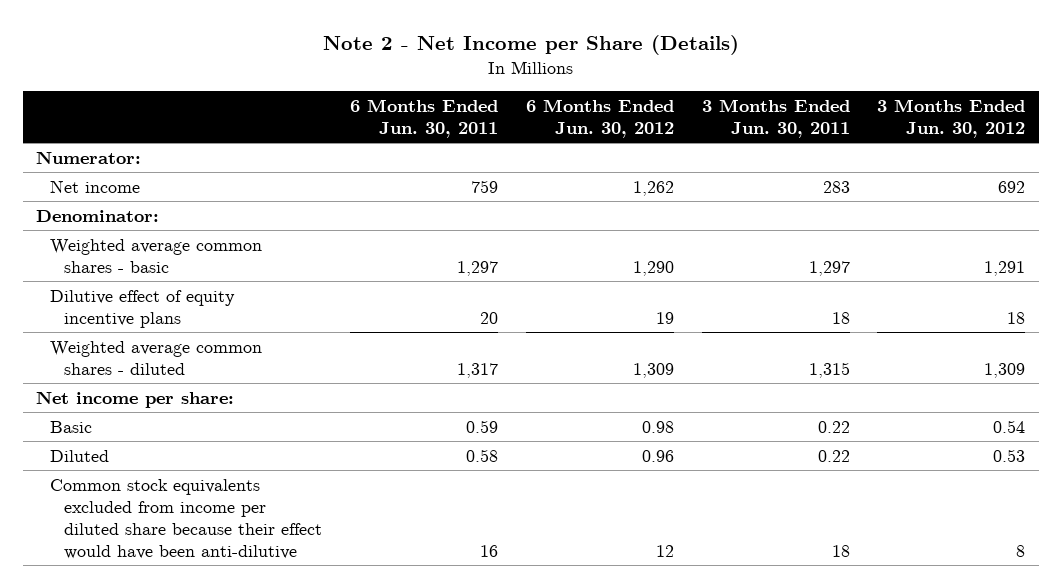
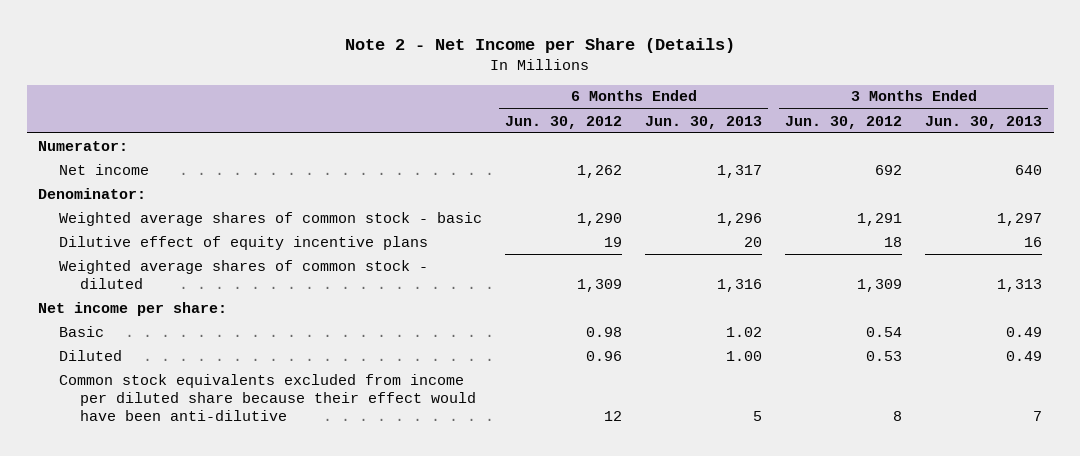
- | 6 Months Ended Jun. 30, 2011 | 6 Months Ended Jun. 30, 2012 | 3 Months Ended Jun. 30, 2011 | 3 Months Ended Jun. 30, 2012
+ | 6 Months Ended Jun. 30, 2012 | 6 Months Ended Jun. 30, 2013 | 3 Months Ended Jun. 30, 2012 | 3 Months Ended Jun. 30, 2013
- Weighted average common shares - basic | 1,297 | 1,290 | 1,297 | 1,291
+ Weighted average shares of common stock - basic | 1,290 | 1,296 | 1,291 | 1,297
- Weighted average common shares - diluted | 1,317 | 1,309 | 1,315 | 1,309
+ Weighted average shares of common stock - diluted | 1,309 | 1,316 | 1,309 | 1,313

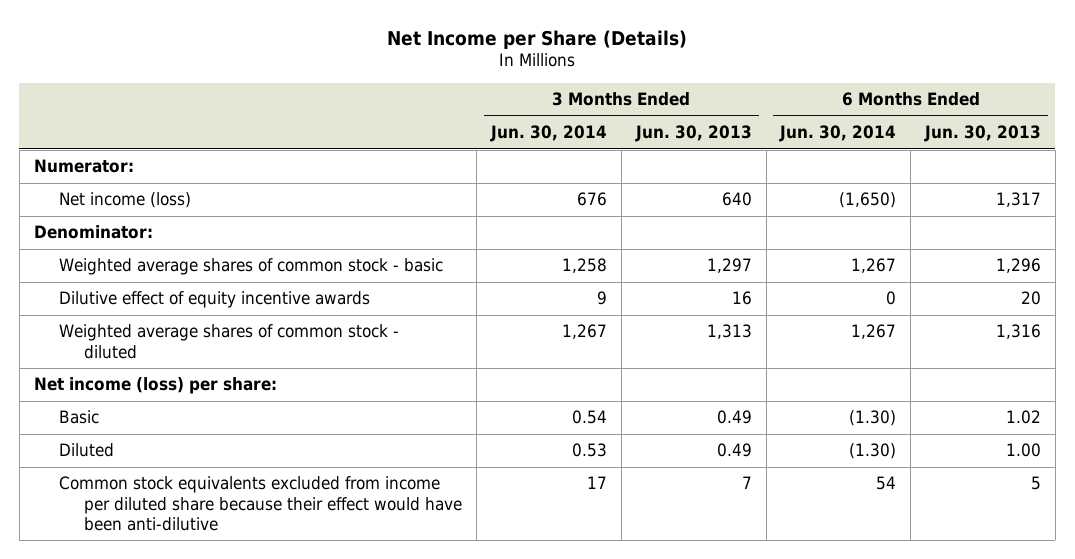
- Note 2 - Net Income per Share (Details)
+ Net Income per Share (Details)
- | 6 Months Ended Jun. 30, 2012 | 6 Months Ended Jun. 30, 2013 | 3 Months Ended Jun. 30, 2012 | 3 Months Ended Jun. 30, 2013
+ | 3 Months Ended Jun. 30, 2014 | 3 Months Ended Jun. 30, 2013 | 6 Months Ended Jun. 30, 2014 | 6 Months Ended Jun. 30, 2013
- Net income | 1,262 | 1,317 | 692 | 640
+ Net income (loss) | 676 | 640 | (1,650) | 1,317
- Dilutive effect of equity incentive plans | 19 | 20 | 18 | 16
+ Dilutive effect of equity incentive awards | 9 | 16 | 0 | 20
- Net income per share:
+ Net income (loss) per share:

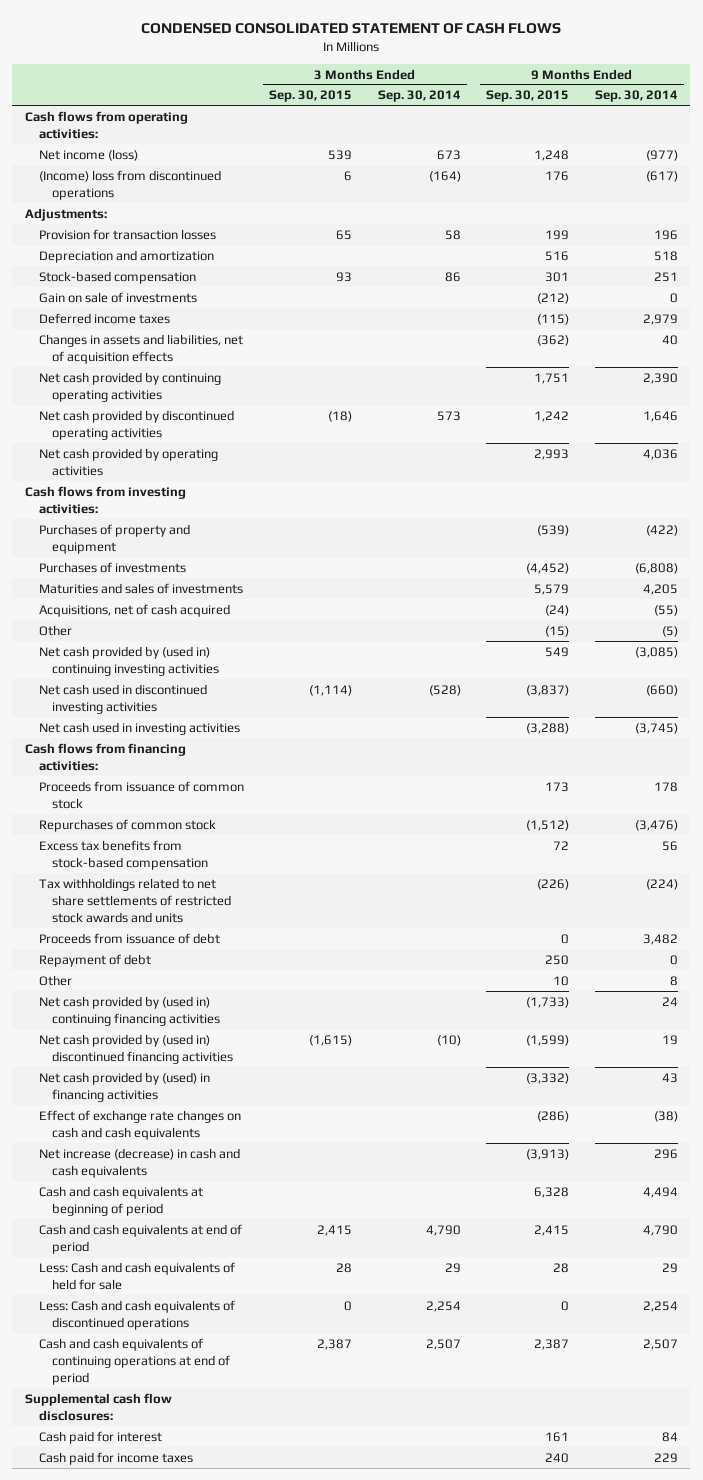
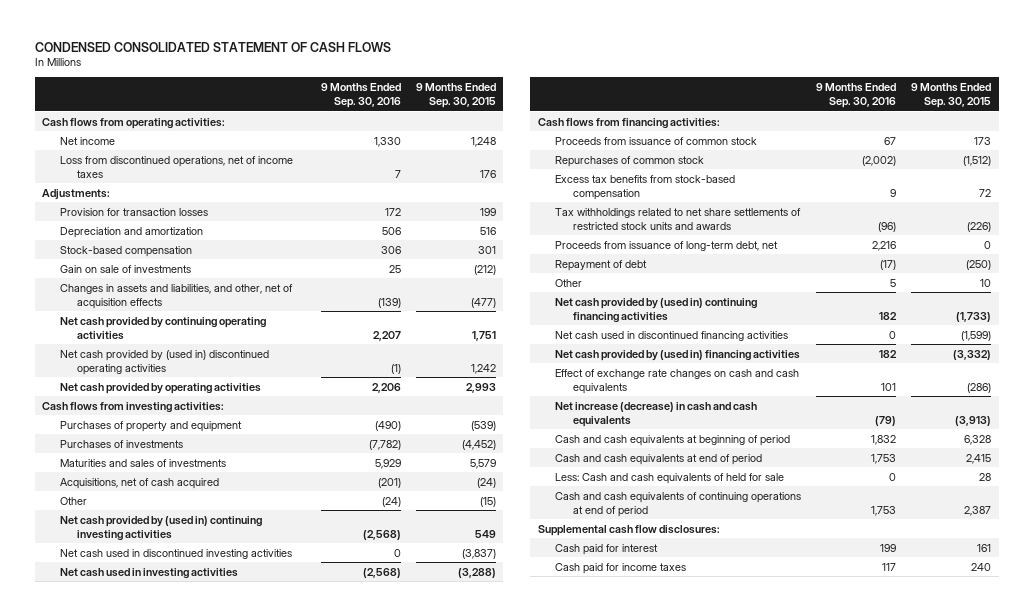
- | 3 Months Ended Sep. 30, 2015 | 3 Months Ended Sep. 30, 2014 | 9 Months Ended Sep. 30, 2015 | 9 Months Ended Sep. 30, 2014
+ | 9 Months Ended Sep. 30, 2016 | 9 Months Ended Sep. 30, 2015
- Net income (loss) | 539 | 673 | 1,248 | (977)
- (Income) loss from discontinued operations | 6 | (164) | 176 | (617)
+ Net income | 1,330 | 1,248
+ Loss from discontinued operations, net of income taxes | 7 | 176
- Deferred income taxes | | | (115) | 2,979
- Changes in assets and liabilities, net of acquisition effects | | | (362) | 40
+ Changes in assets and liabilities, and other, net of acquisition effects | (139) | (477)
- Net cash provided by discontinued operating activities | (18) | 573 | 1,242 | 1,646
+ Net cash provided by (used in) discontinued operating activities | (1) | 1,242
- Tax withholdings related to net share settlements of restricted stock awards and units | | | (226) | (224)
- Proceeds from issuance of debt | | | 0 | 3,482
- Repayment of debt | | | 250 | 0
+ Tax withholdings related to net share settlements of restricted stock units and awards | (96) | (226)
+ Proceeds from issuance of long-term debt, net | 2,216 | 0
+ Repayment of debt | (17) | (250)
- Net cash provided by (used in) discontinued financing activities | (1,615) | (10) | (1,599) | 19
- Net cash provided by (used) in financing activities | | | (3,332) | 43
+ Net cash used in discontinued financing activities | 0 | (1,599)
+ Net cash provided by (used in) financing activities | 182 | (3,332)
- Less: Cash and cash equivalents of discontinued operations | 0 | 2,254 | 0 | 2,254

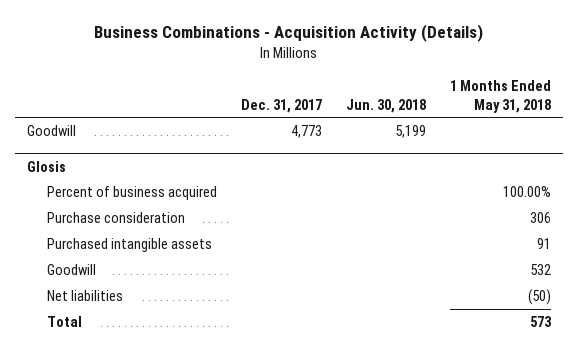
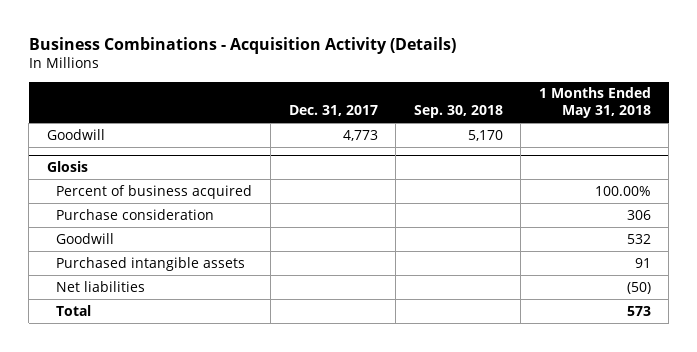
- | Dec. 31, 2017 | Jun. 30, 2018 | 1 Months Ended May 31, 2018
+ | Dec. 31, 2017 | Sep. 30, 2018 | 1 Months Ended May 31, 2018
@ Glosis
moved down: Purchased intangible assets | | | 91

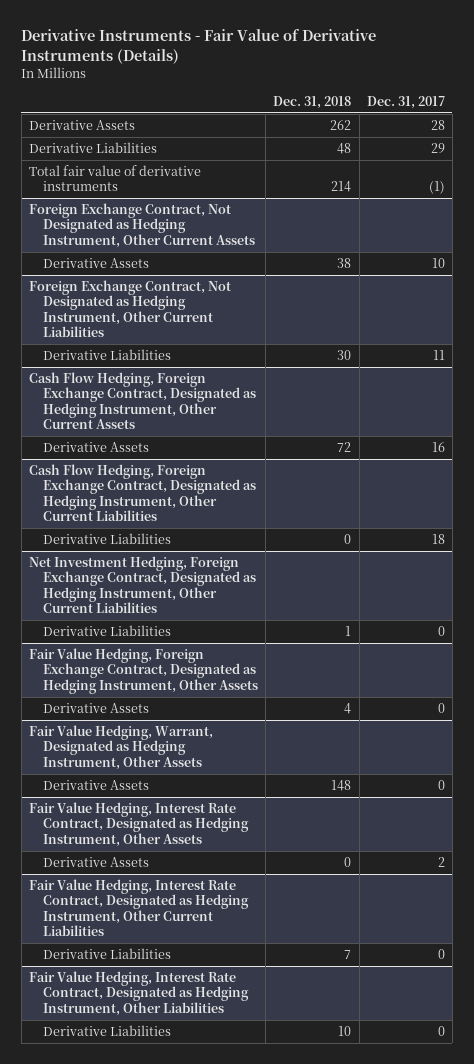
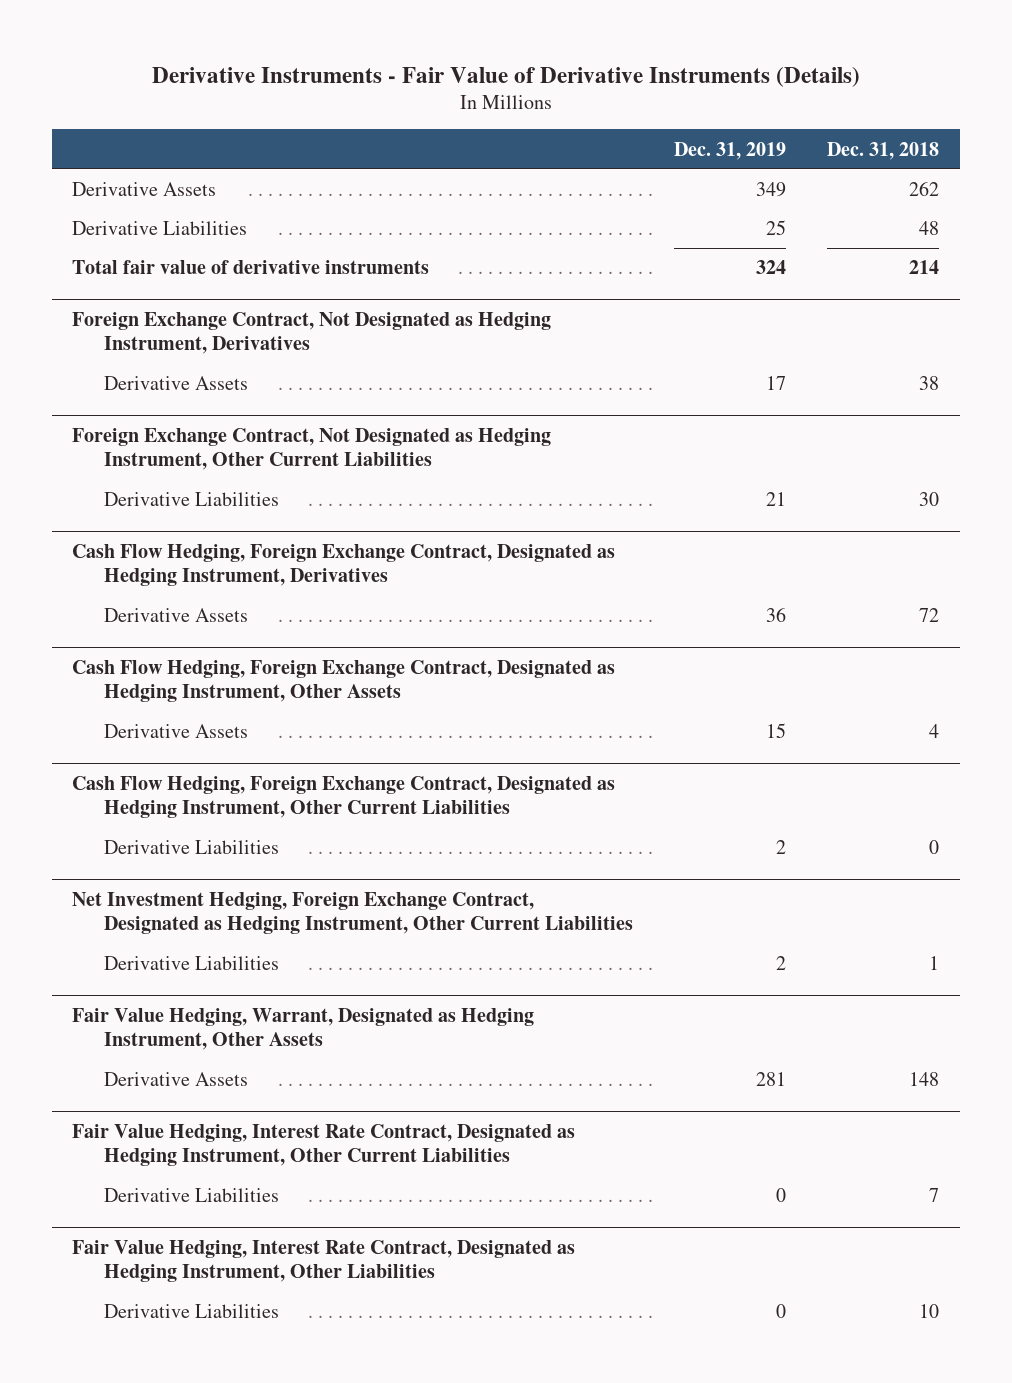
- | Dec. 31, 2018 | Dec. 31, 2017
+ | Dec. 31, 2019 | Dec. 31, 2018
- Foreign Exchange Contract, Not Designated as Hedging Instrument, Other Current Assets
+ Foreign Exchange Contract, Not Designated as Hedging Instrument, Derivatives
- Cash Flow Hedging, Foreign Exchange Contract, Designated as Hedging Instrument, Other Current Assets
+ Cash Flow Hedging, Foreign Exchange Contract, Designated as Hedging Instrument, Derivatives
+ Cash Flow Hedging, Foreign Exchange Contract, Designated as Hedging Instrument, Other Assets
+ Derivative Assets | 15 | 4
- Fair Value Hedging, Foreign Exchange Contract, Designated as Hedging Instrument, Other Assets
- Derivative Assets | 4 | 0
- Fair Value Hedging, Interest Rate Contract, Designated as Hedging Instrument, Other Assets
- Derivative Assets | 0 | 2

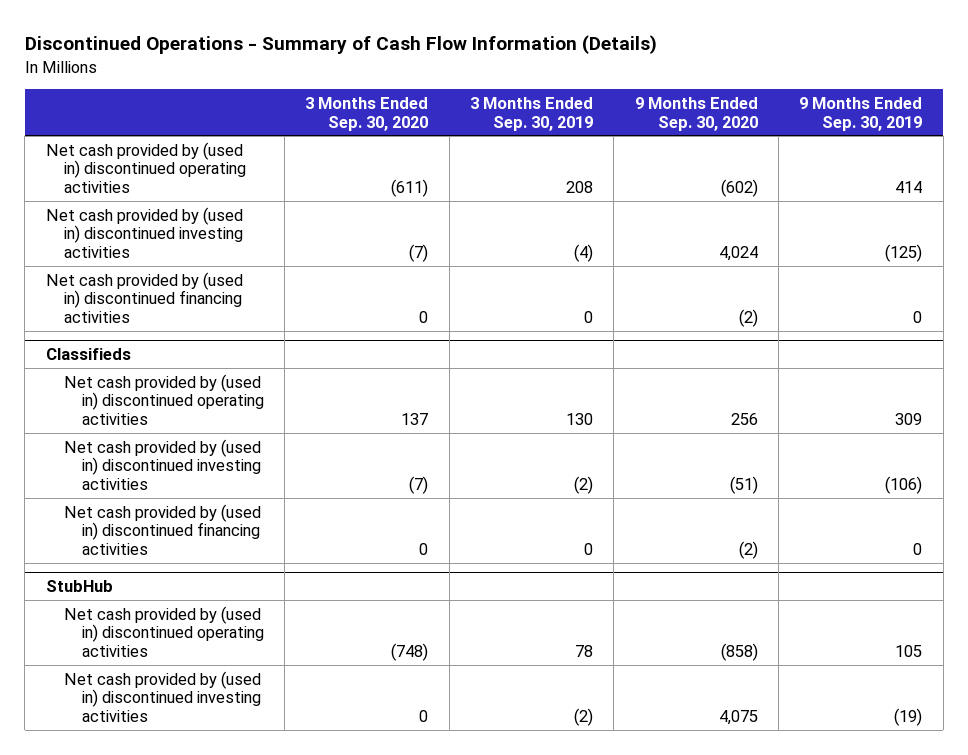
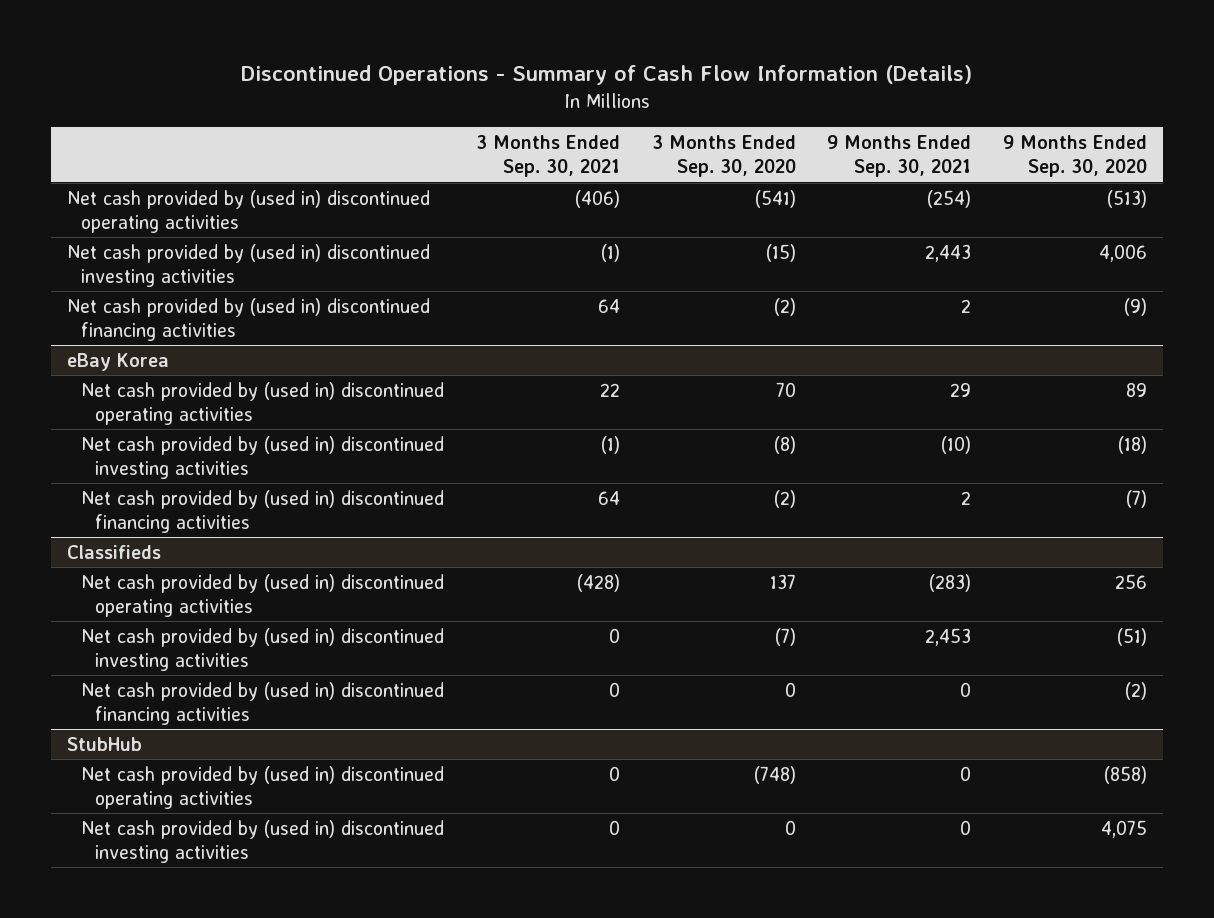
- | 3 Months Ended Sep. 30, 2020 | 3 Months Ended Sep. 30, 2019 | 9 Months Ended Sep. 30, 2020 | 9 Months Ended Sep. 30, 2019
+ | 3 Months Ended Sep. 30, 2021 | 3 Months Ended Sep. 30, 2020 | 9 Months Ended Sep. 30, 2021 | 9 Months Ended Sep. 30, 2020
- Net cash provided by (used in) discontinued operating activities | (611) | 208 | (602) | 414
- Net cash provided by (used in) discontinued investing activities | (7) | (4) | 4,024 | (125)
- Net cash provided by (used in) discontinued financing activities | 0 | 0 | (2) | 0
+ Net cash provided by (used in) discontinued operating activities | (406) | (541) | (254) | (513)
+ Net cash provided by (used in) discontinued investing activities | (1) | (15) | 2,443 | 4,006
+ Net cash provided by (used in) discontinued financing activities | 64 | (2) | 2 | (9)
+ eBay Korea
+ Net cash provided by (used in) discontinued operating activities | 22 | 70 | 29 | 89
+ Net cash provided by (used in) discontinued investing activities | (1) | (8) | (10) | (18)
+ Net cash provided by (used in) discontinued financing activities | 64 | (2) | 2 | (7)

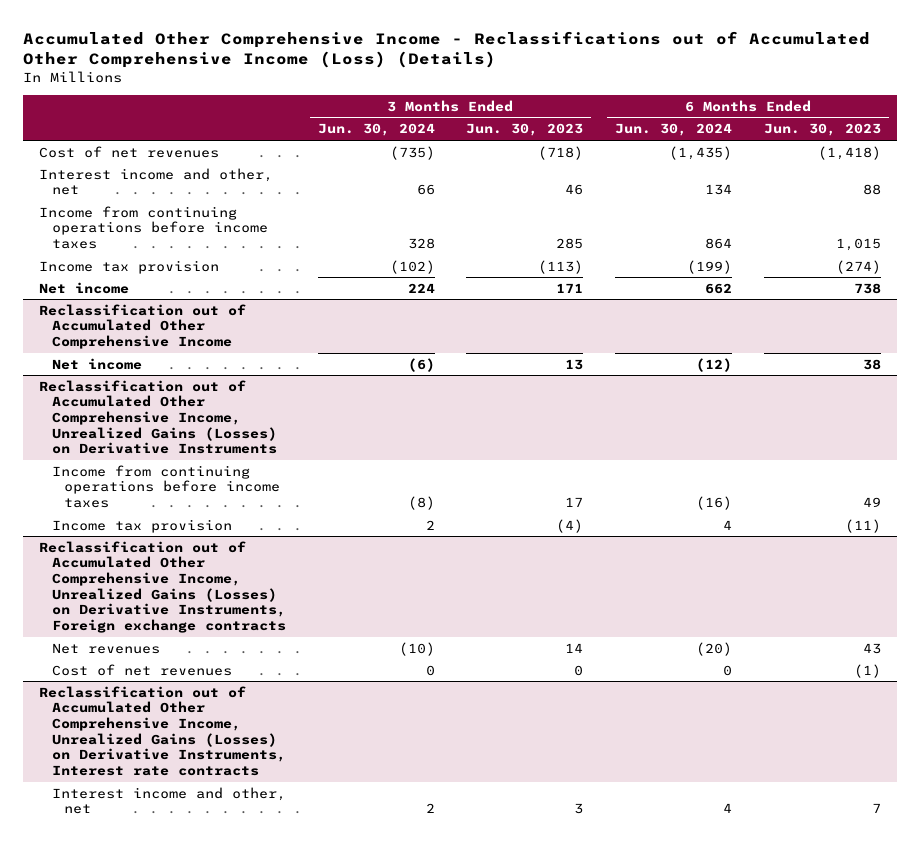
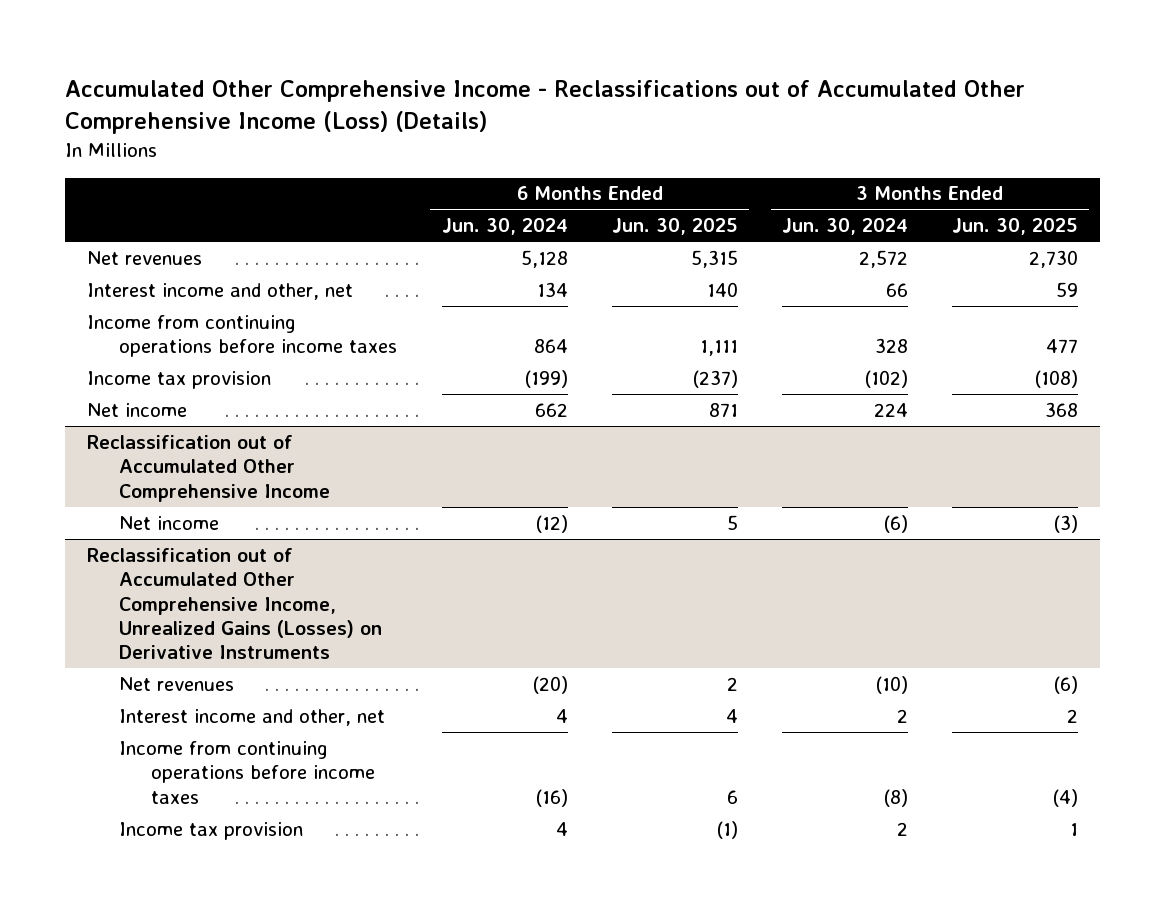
- | 3 Months Ended Jun. 30, 2024 | 3 Months Ended Jun. 30, 2023 | 6 Months Ended Jun. 30, 2024 | 6 Months Ended Jun. 30, 2023
+ | 6 Months Ended Jun. 30, 2024 | 6 Months Ended Jun. 30, 2025 | 3 Months Ended Jun. 30, 2024 | 3 Months Ended Jun. 30, 2025
- Cost of net revenues | (735) | (718) | (1,435) | (1,418)
+ Net revenues | 5,128 | 5,315 | 2,572 | 2,730
- Reclassification out of Accumulated Other Comprehensive Income, Unrealized Gains (Losses) on Derivative Instruments, Foreign exchange contracts
- Cost of net revenues | 0 | 0 | 0 | (1)
- Reclassification out of Accumulated Other Comprehensive Income, Unrealized Gains (Losses) on Derivative Instruments, Interest rate contracts
@ Reclassification out of Accumulated Other Comprehensive Income, Unrealized Gains (Losses) on Derivative Instruments
moved down: Income from continuing operations before income taxes | (16) | 6 | (8) | (4)
moved down: Income tax provision | 4 | (1) | 2 | 1

